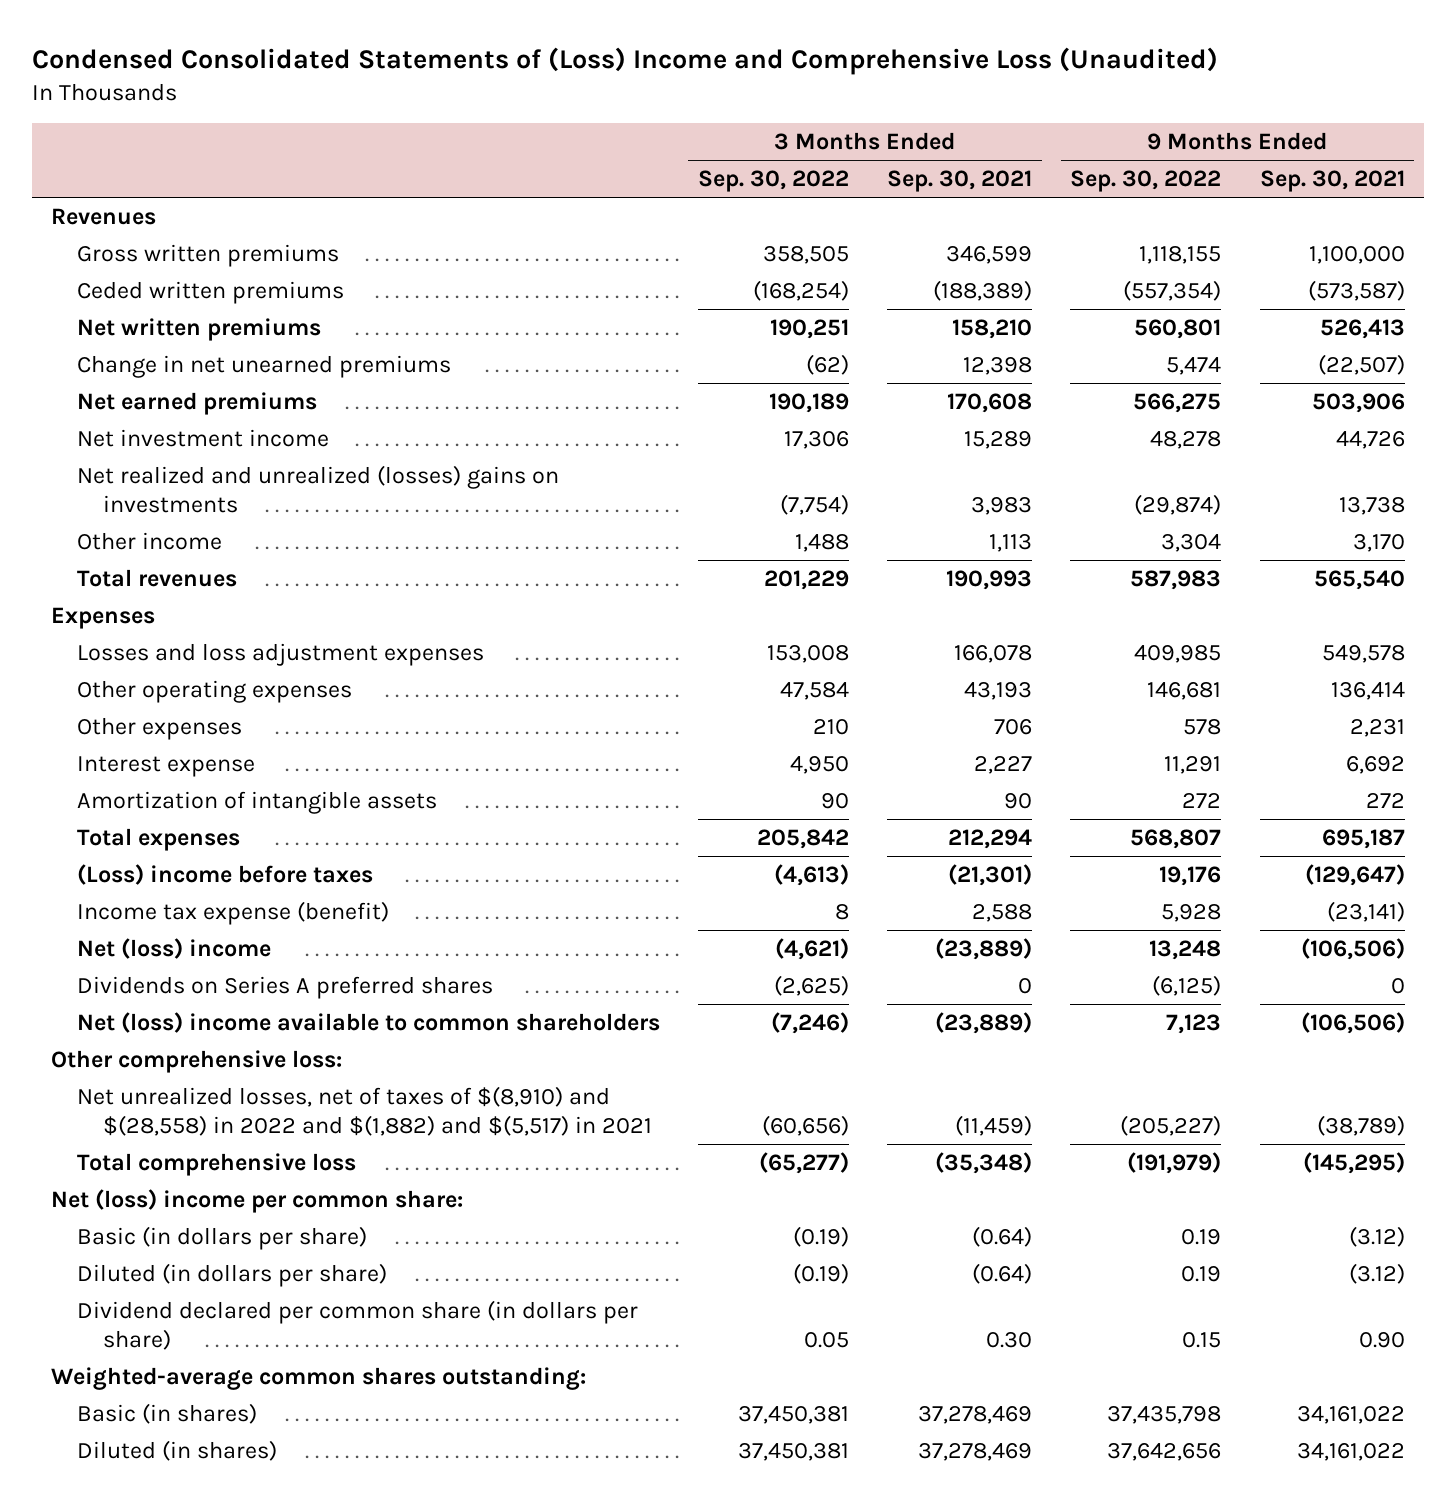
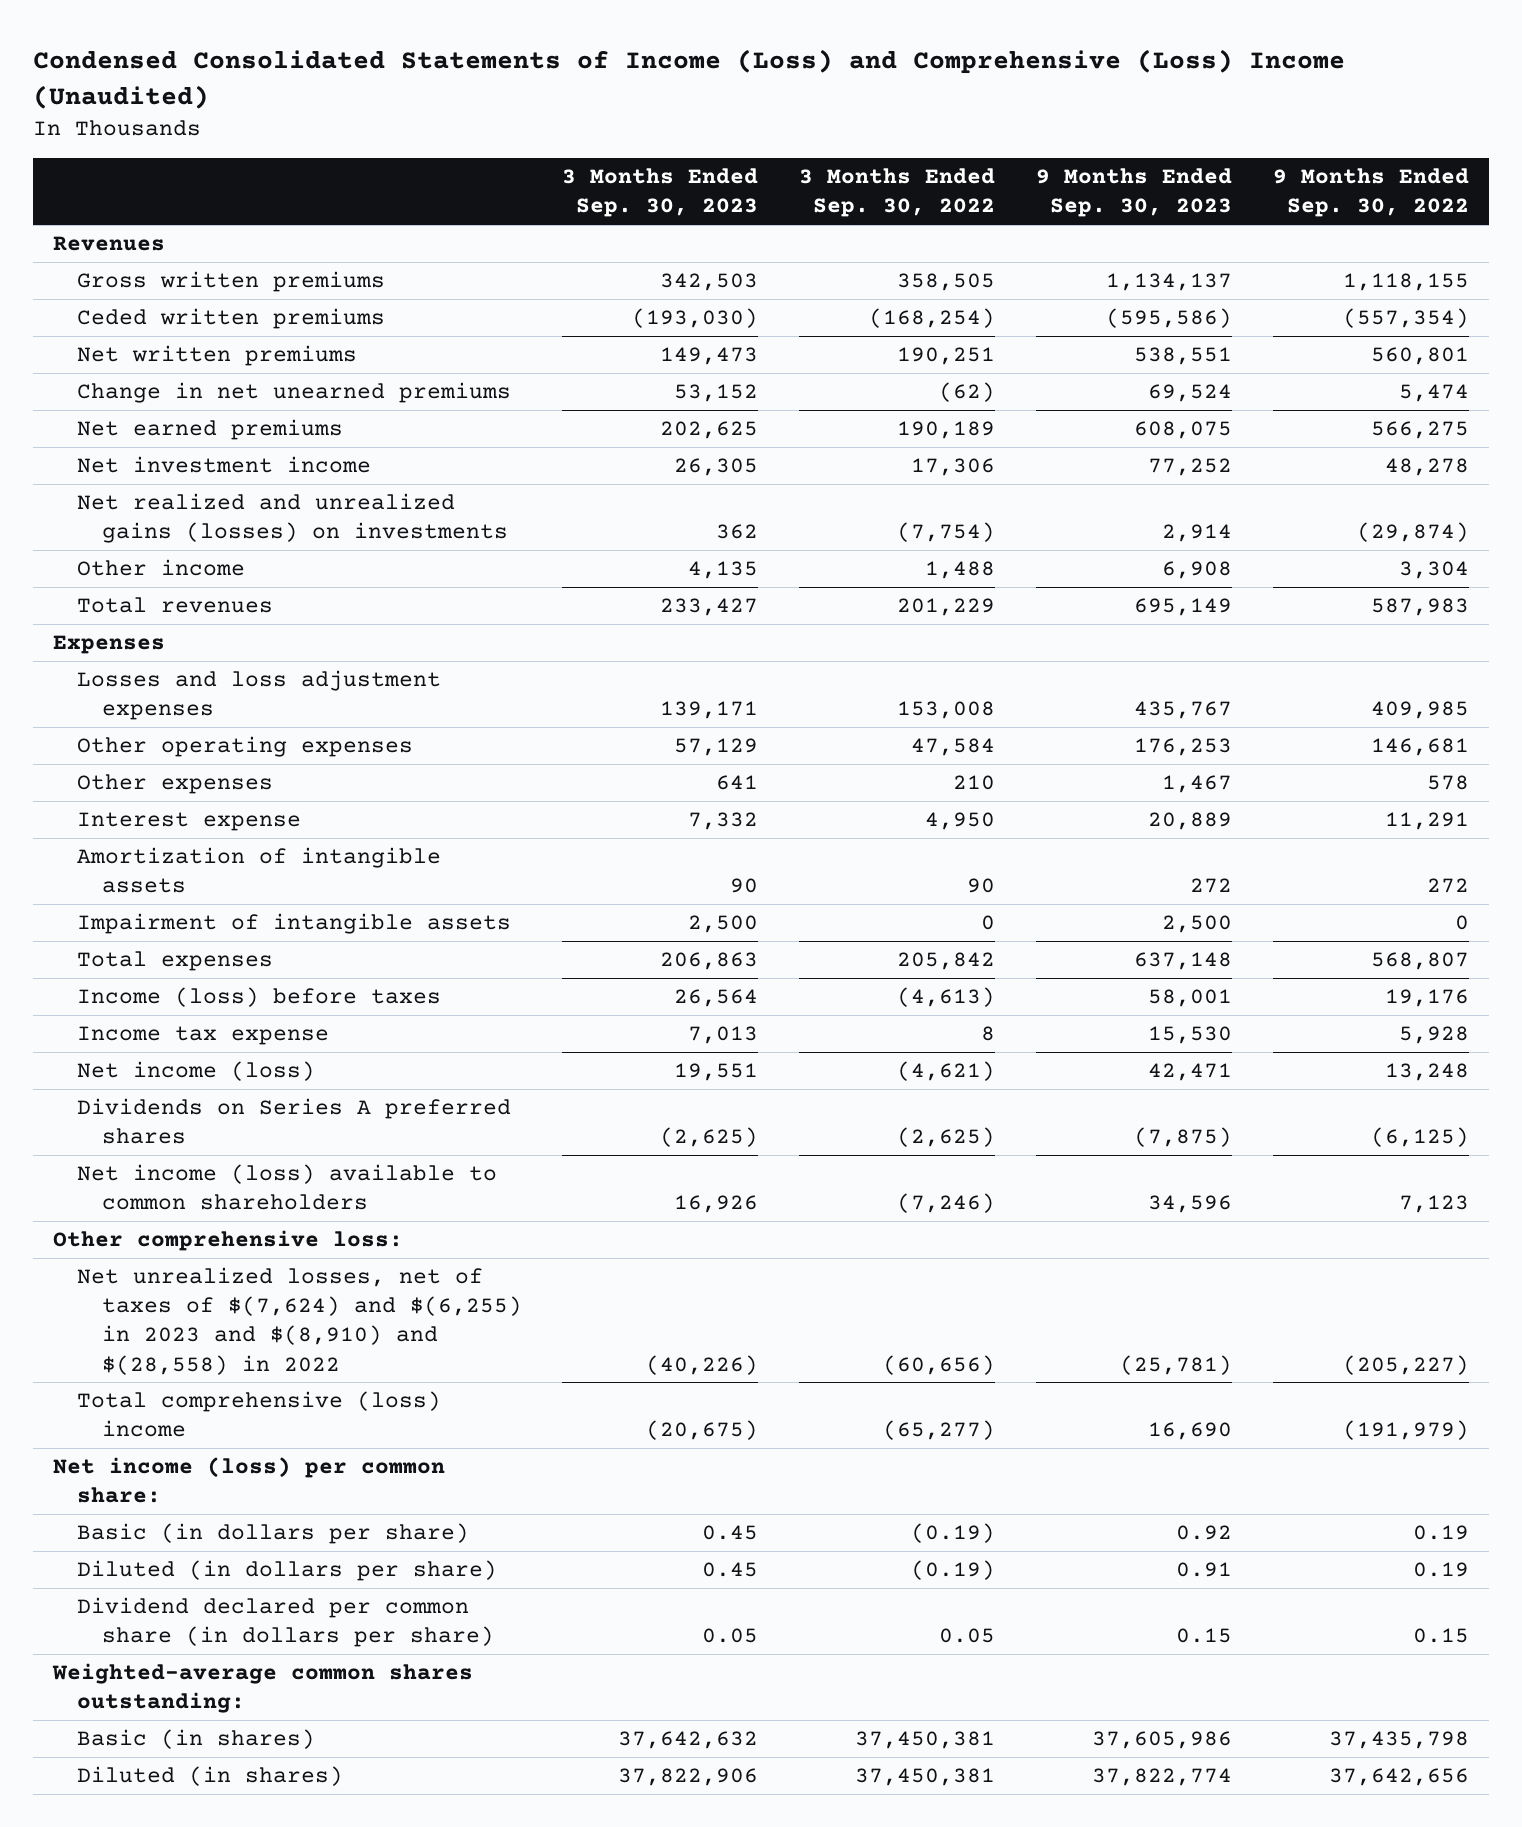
- Condensed Consolidated Statements of (Loss) Income and Comprehensive Loss (Unaudited)
+ Condensed Consolidated Statements of Income (Loss) and Comprehensive (Loss) Income (Unaudited)
- | 3 Months Ended Sep. 30, 2022 | 3 Months Ended Sep. 30, 2021 | 9 Months Ended Sep. 30, 2022 | 9 Months Ended Sep. 30, 2021
+ | 3 Months Ended Sep. 30, 2023 | 3 Months Ended Sep. 30, 2022 | 9 Months Ended Sep. 30, 2023 | 9 Months Ended Sep. 30, 2022
- Net realized and unrealized (losses) gains on investments | (7,754) | 3,983 | (29,874) | 13,738
+ Net realized and unrealized gains (losses) on investments | 362 | (7,754) | 2,914 | (29,874)
+ Impairment of intangible assets | 2,500 | 0 | 2,500 | 0
- (Loss) income before taxes | (4,613) | (21,301) | 19,176 | (129,647)
- Income tax expense (benefit) | 8 | 2,588 | 5,928 | (23,141)
- Net (loss) income | (4,621) | (23,889) | 13,248 | (106,506)
+ Income (loss) before taxes | 26,564 | (4,613) | 58,001 | 19,176
+ Income tax expense | 7,013 | 8 | 15,530 | 5,928
+ Net income (loss) | 19,551 | (4,621) | 42,471 | 13,248
- Net (loss) income available to common shareholders | (7,246) | (23,889) | 7,123 | (106,506)
+ Net income (loss) available to common shareholders | 16,926 | (7,246) | 34,596 | 7,123
- Net unrealized losses, net of taxes of $(8,910) and $(28,558) in 2022 and $(1,882) and $(5,517) in 2021 | (60,656) | (11,459) | (205,227) | (38,789)
- Total comprehensive loss | (65,277) | (35,348) | (191,979) | (145,295)
- Net (loss) income per common share:
+ Net unrealized losses, net of taxes of $(7,624) and $(6,255) in 2023 and $(8,910) and $(28,558) in 2022 | (40,226) | (60,656) | (25,781) | (205,227)
+ Total comprehensive (loss) income | (20,675) | (65,277) | 16,690 | (191,979)
+ Net income (loss) per common share:

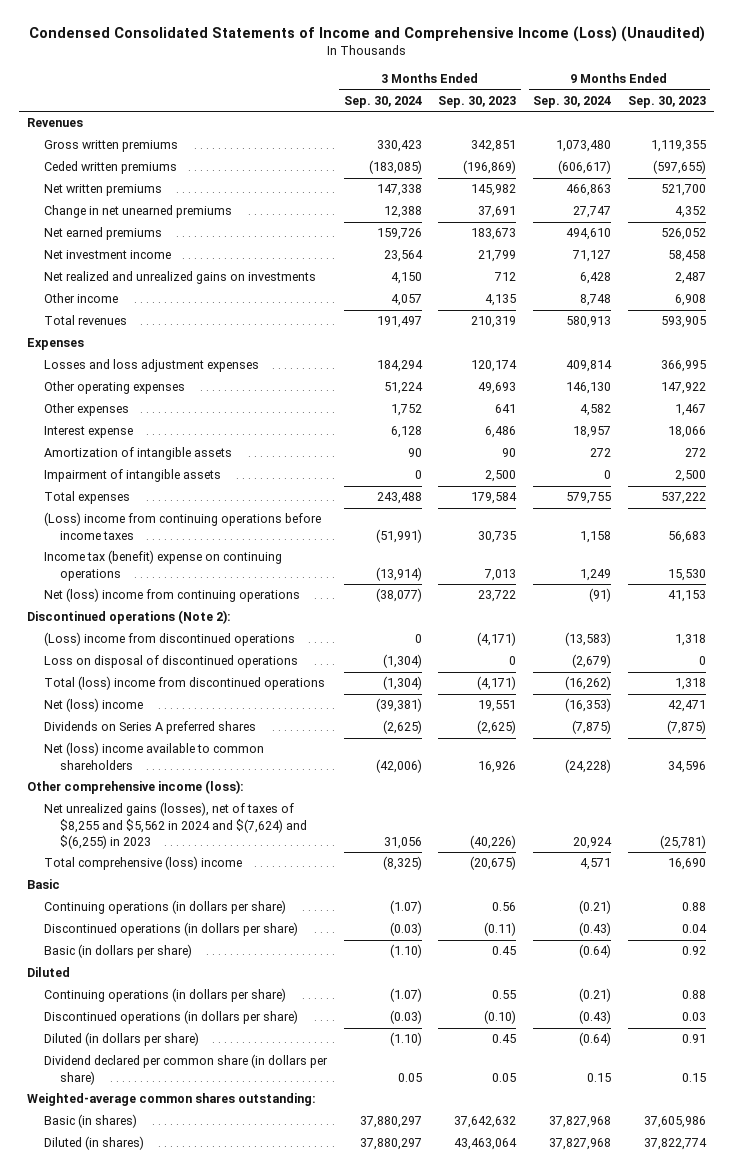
- Condensed Consolidated Statements of Income (Loss) and Comprehensive (Loss) Income (Unaudited)
+ Condensed Consolidated Statements of Income and Comprehensive Income (Loss) (Unaudited)
- | 3 Months Ended Sep. 30, 2023 | 3 Months Ended Sep. 30, 2022 | 9 Months Ended Sep. 30, 2023 | 9 Months Ended Sep. 30, 2022
+ | 3 Months Ended Sep. 30, 2024 | 3 Months Ended Sep. 30, 2023 | 9 Months Ended Sep. 30, 2024 | 9 Months Ended Sep. 30, 2023
- Gross written premiums | 342,503 | 358,505 | 1,134,137 | 1,118,155
- Ceded written premiums | (193,030) | (168,254) | (595,586) | (557,354)
- Net written premiums | 149,473 | 190,251 | 538,551 | 560,801
- Change in net unearned premiums | 53,152 | (62) | 69,524 | 5,474
- Net earned premiums | 202,625 | 190,189 | 608,075 | 566,275
- Net investment income | 26,305 | 17,306 | 77,252 | 48,278
- Net realized and unrealized gains (losses) on investments | 362 | (7,754) | 2,914 | (29,874)
+ Gross written premiums | 330,423 | 342,851 | 1,073,480 | 1,119,355
+ Ceded written premiums | (183,085) | (196,869) | (606,617) | (597,655)
+ Net written premiums | 147,338 | 145,982 | 466,863 | 521,700
+ Change in net unearned premiums | 12,388 | 37,691 | 27,747 | 4,352
+ Net earned premiums | 159,726 | 183,673 | 494,610 | 526,052
+ Net investment income | 23,564 | 21,799 | 71,127 | 58,458
+ Net realized and unrealized gains on investments | 4,150 | 712 | 6,428 | 2,487
- Total revenues | 233,427 | 201,229 | 695,149 | 587,983
+ Total revenues | 191,497 | 210,319 | 580,913 | 593,905
- Losses and loss adjustment expenses | 139,171 | 153,008 | 435,767 | 409,985
- Other operating expenses | 57,129 | 47,584 | 176,253 | 146,681
+ Losses and loss adjustment expenses | 184,294 | 120,174 | 409,814 | 366,995
+ Other operating expenses | 51,224 | 49,693 | 146,130 | 147,922
- Interest expense | 7,332 | 4,950 | 20,889 | 11,291
+ Interest expense | 6,128 | 6,486 | 18,957 | 18,066
- Total expenses | 206,863 | 205,842 | 637,148 | 568,807
- Income (loss) before taxes | 26,564 | (4,613) | 58,001 | 19,176
- Income tax expense | 7,013 | 8 | 15,530 | 5,928
- Net income (loss) | 19,551 | (4,621) | 42,471 | 13,248
+ Total expenses | 243,488 | 179,584 | 579,755 | 537,222
+ (Loss) income from continuing operations before income taxes | (51,991) | 30,735 | 1,158 | 56,683
+ Income tax (benefit) expense on continuing operations | (13,914) | 7,013 | 1,249 | 15,530
+ Net (loss) income from continuing operations | (38,077) | 23,722 | (91) | 41,153
+ Discontinued operations (Note 2):
+ (Loss) income from discontinued operations | 0 | (4,171) | (13,583) | 1,318
+ Loss on disposal of discontinued operations | (1,304) | 0 | (2,679) | 0
+ Total (loss) income from discontinued operations | (1,304) | (4,171) | (16,262) | 1,318
+ Net (loss) income | (39,381) | 19,551 | (16,353) | 42,471
- Net income (loss) available to common shareholders | 16,926 | (7,246) | 34,596 | 7,123
- Other comprehensive loss:
- Net unrealized losses, net of taxes of $(7,624) and $(6,255) in 2023 and $(8,910) and $(28,558) in 2022 | (40,226) | (60,656) | (25,781) | (205,227)
+ Net (loss) income available to common shareholders | (42,006) | 16,926 | (24,228) | 34,596
+ Other comprehensive income (loss):
+ Net unrealized gains (losses), net of taxes of $8,255 and $5,562 in 2024 and $(7,624) and $(6,255) in 2023 | 31,056 | (40,226) | 20,924 | (25,781)
- Net income (loss) per common share:
+ Basic
+ Continuing operations (in dollars per share) | (1.07) | 0.56 | (0.21) | 0.88
+ Discontinued operations (in dollars per share) | (0.03) | (0.11) | (0.43) | 0.04
+ Diluted
+ Continuing operations (in dollars per share) | (1.07) | 0.55 | (0.21) | 0.88
+ Discontinued operations (in dollars per share) | (0.03) | (0.10) | (0.43) | 0.03
- Diluted (in shares) | 37,822,906 | 37,450,381 | 37,822,774 | 37,642,656
+ Diluted (in shares) | 37,880,297 | 43,463,064 | 37,827,968 | 37,822,774

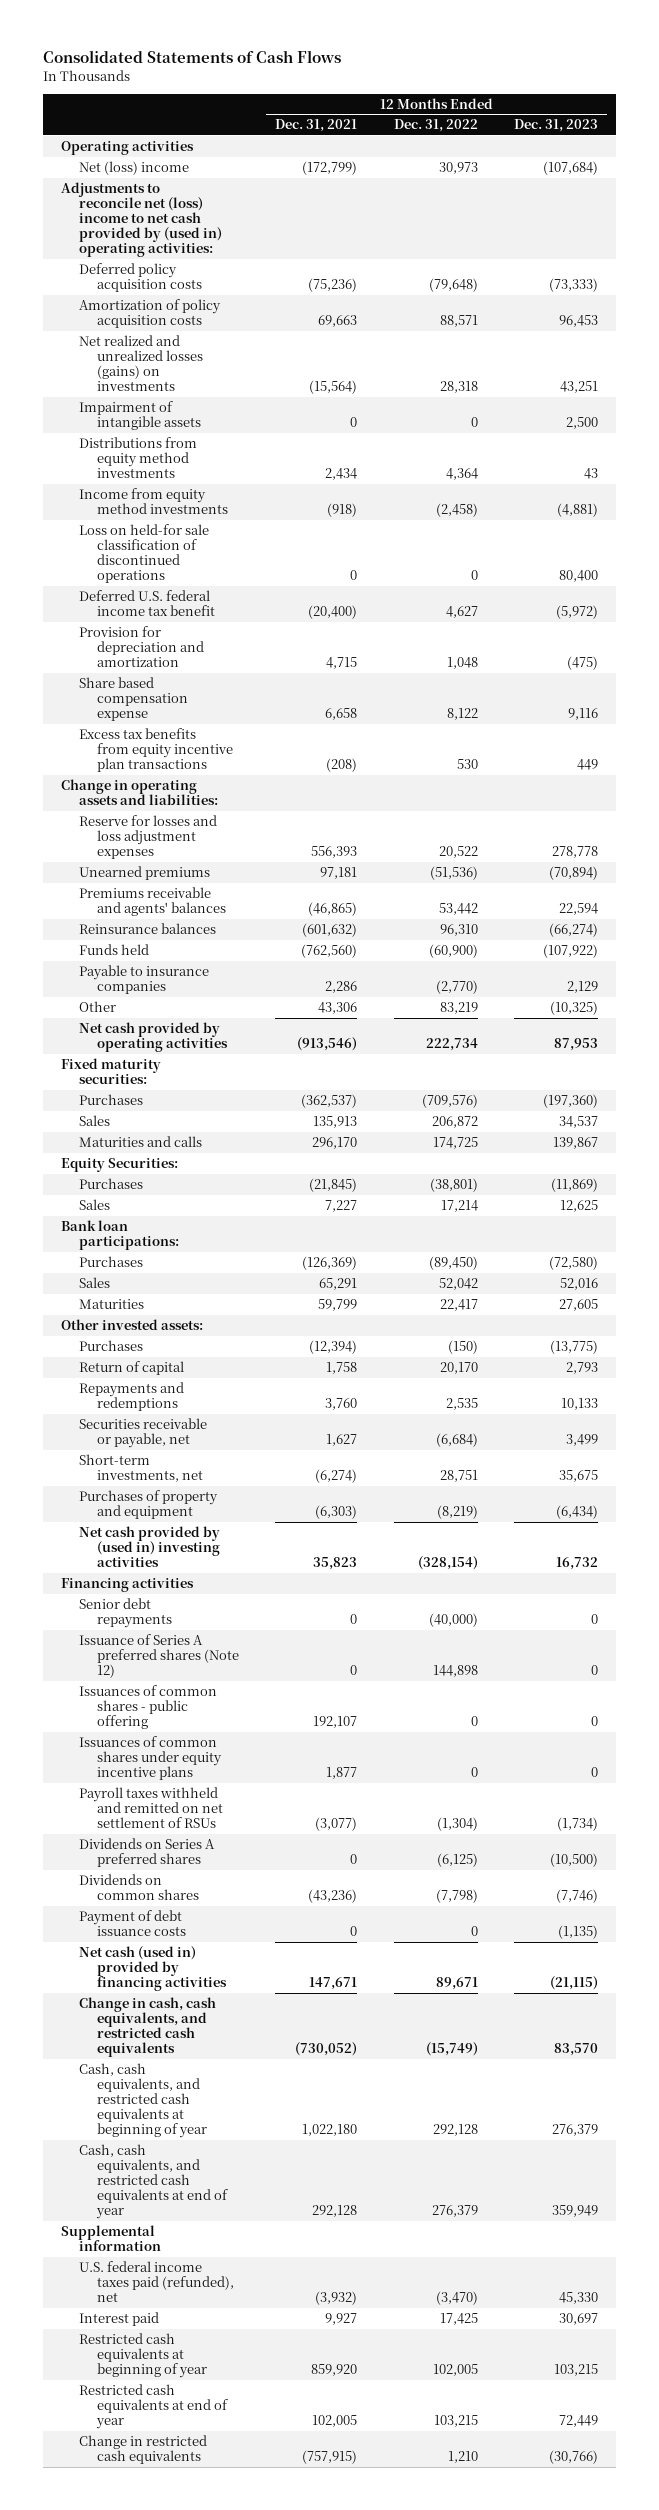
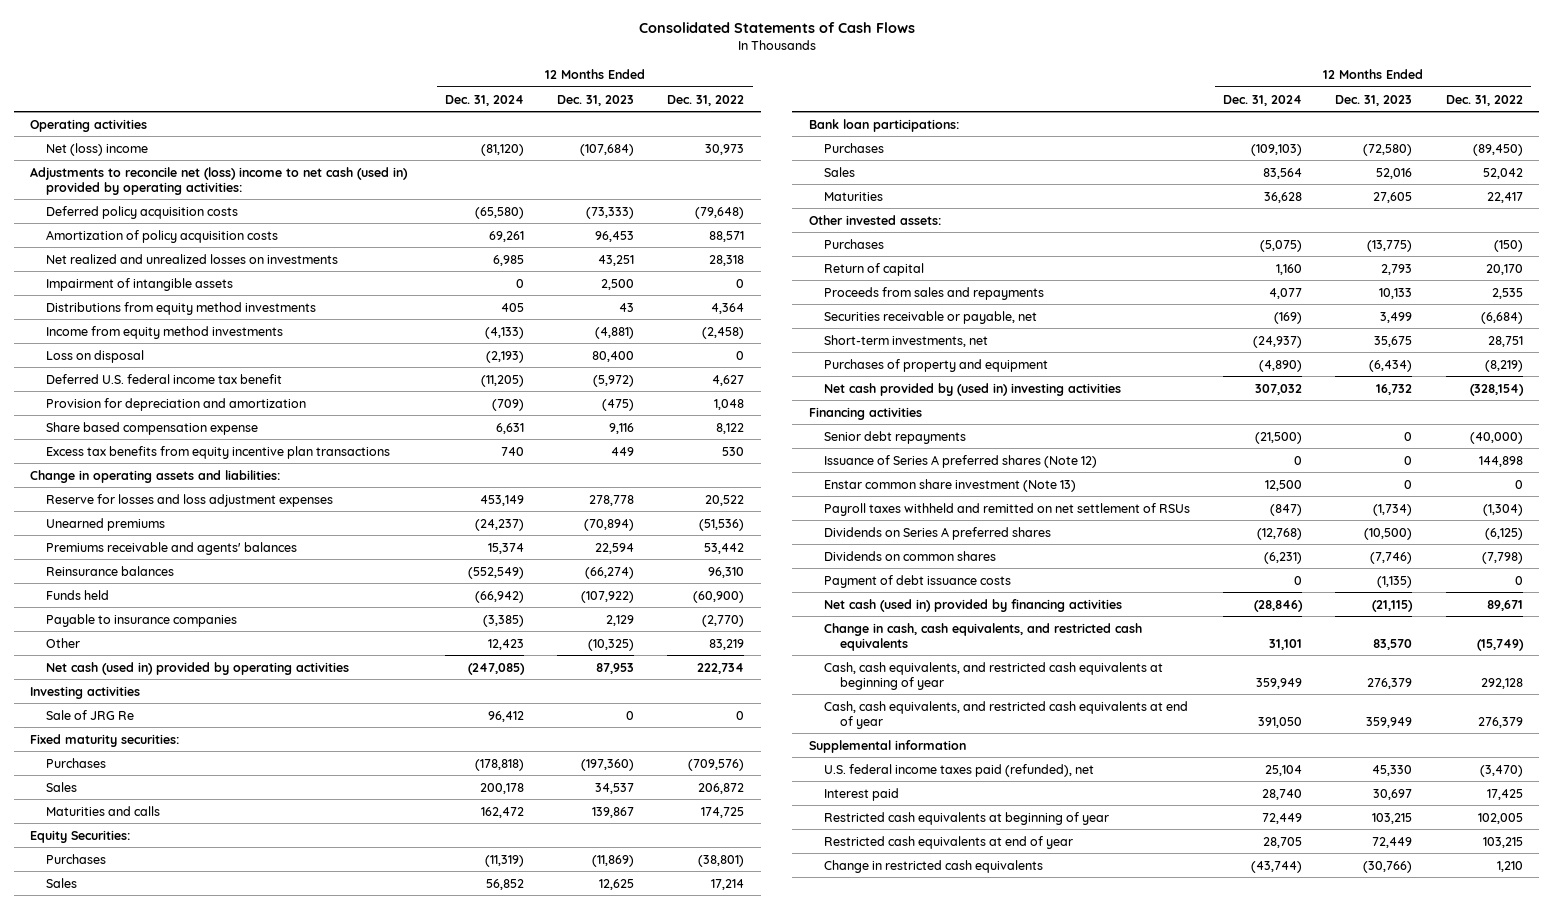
- | 12 Months Ended Dec. 31, 2021 | 12 Months Ended Dec. 31, 2022 | 12 Months Ended Dec. 31, 2023
+ | 12 Months Ended Dec. 31, 2024 | 12 Months Ended Dec. 31, 2023 | 12 Months Ended Dec. 31, 2022
- Adjustments to reconcile net (loss) income to net cash provided by (used in) operating activities:
+ Adjustments to reconcile net (loss) income to net cash (used in) provided by operating activities:
- Net realized and unrealized losses (gains) on investments | (15,564) | 28,318 | 43,251
+ Net realized and unrealized losses on investments | 6,985 | 43,251 | 28,318
- Loss on held-for sale classification of discontinued operations | 0 | 0 | 80,400
+ Loss on disposal | (2,193) | 80,400 | 0
- Net cash provided by operating activities | (913,546) | 222,734 | 87,953
+ Net cash (used in) provided by operating activities | (247,085) | 87,953 | 222,734
+ Investing activities
+ Sale of JRG Re | 96,412 | 0 | 0
- Repayments and redemptions | 3,760 | 2,535 | 10,133
+ Proceeds from sales and repayments | 4,077 | 10,133 | 2,535
- Issuances of common shares - public offering | 192,107 | 0 | 0
- Issuances of common shares under equity incentive plans | 1,877 | 0 | 0
+ Enstar common share investment (Note 13) | 12,500 | 0 | 0

